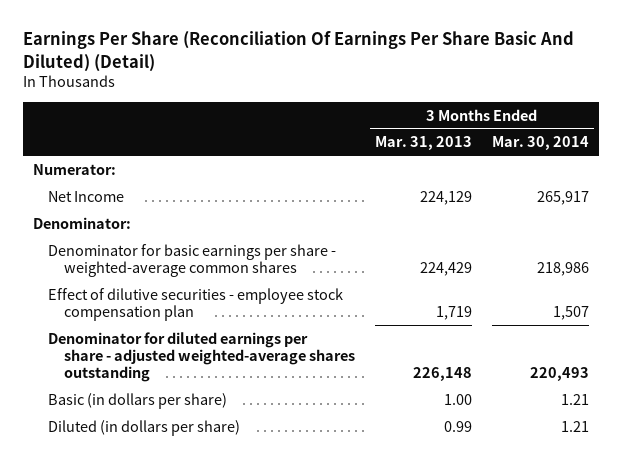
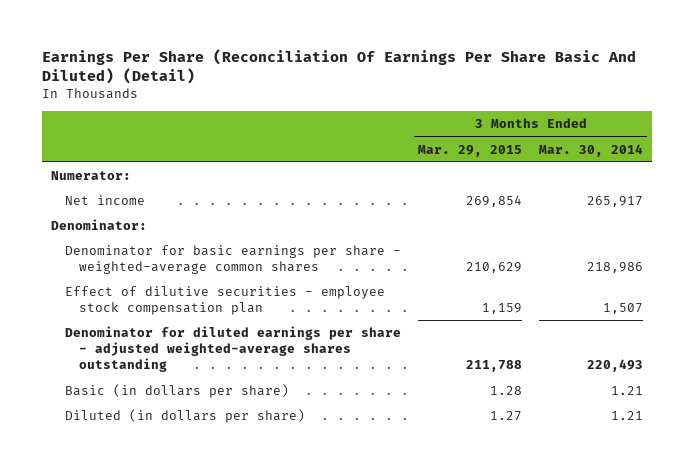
- | 3 Months Ended Mar. 31, 2013 | 3 Months Ended Mar. 30, 2014
+ | 3 Months Ended Mar. 29, 2015 | 3 Months Ended Mar. 30, 2014
- Net Income | 224,129 | 265,917
+ Net income | 269,854 | 265,917

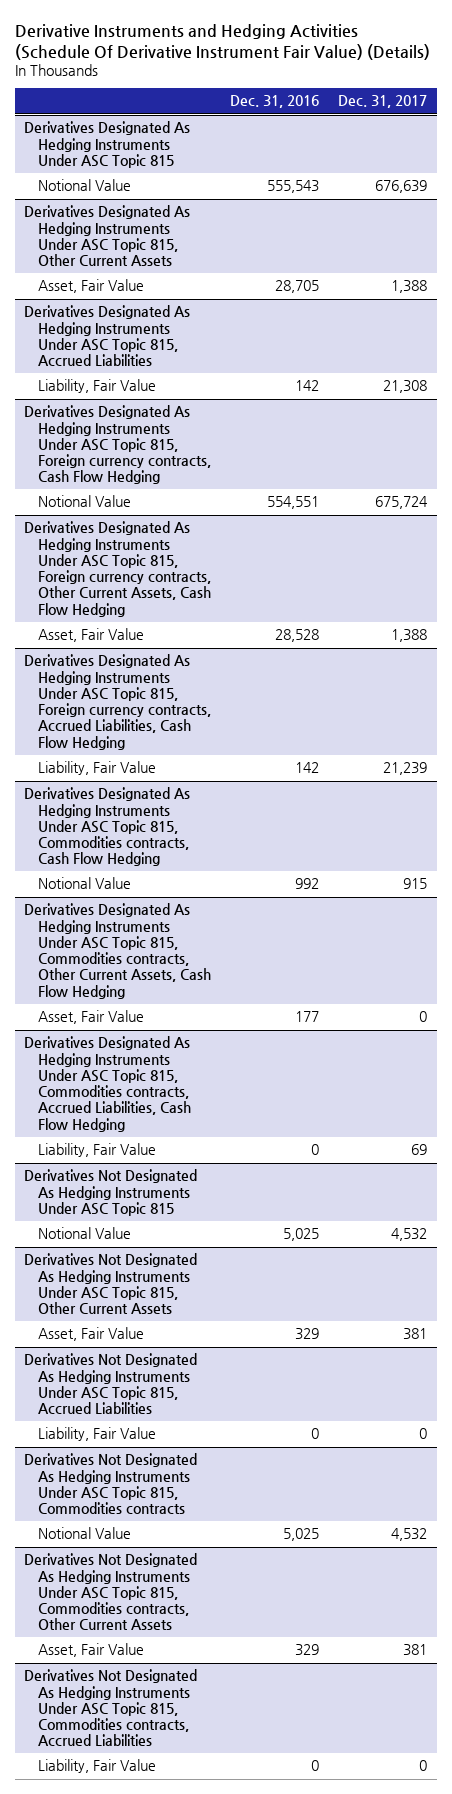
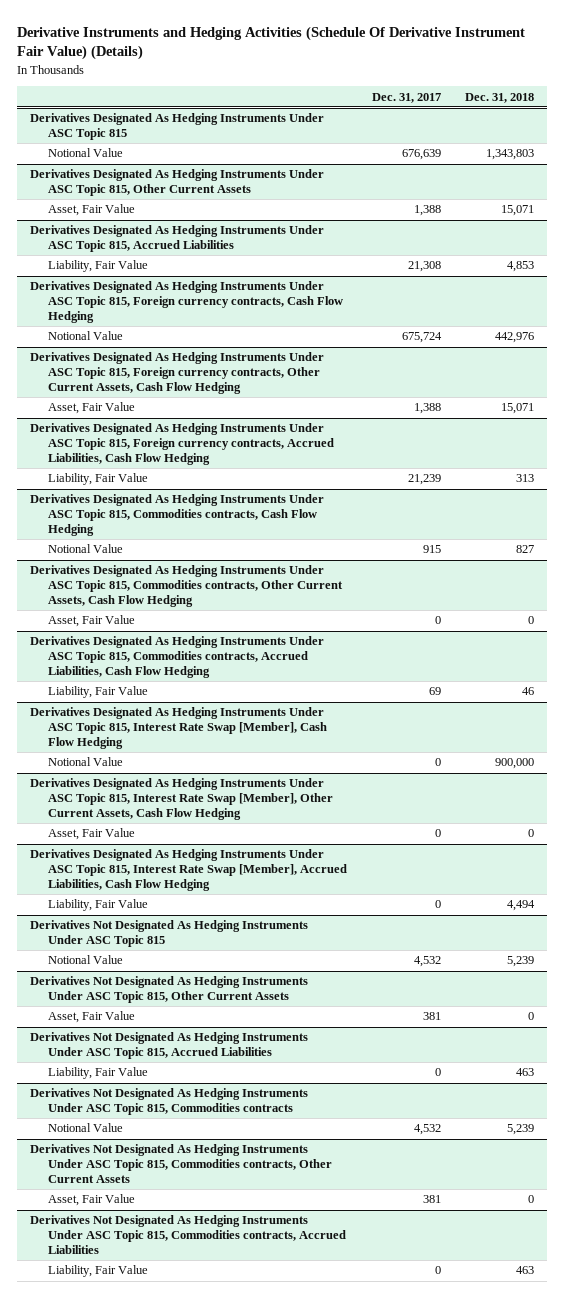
- | Dec. 31, 2016 | Dec. 31, 2017
+ | Dec. 31, 2017 | Dec. 31, 2018
+ Derivatives Designated As Hedging Instruments Under ASC Topic 815, Interest Rate Swap [Member], Cash Flow Hedging
+ Notional Value | 0 | 900,000
+ Derivatives Designated As Hedging Instruments Under ASC Topic 815, Interest Rate Swap [Member], Other Current Assets, Cash Flow Hedging
+ Asset, Fair Value | 0 | 0
+ Derivatives Designated As Hedging Instruments Under ASC Topic 815, Interest Rate Swap [Member], Accrued Liabilities, Cash Flow Hedging
+ Liability, Fair Value | 0 | 4,494

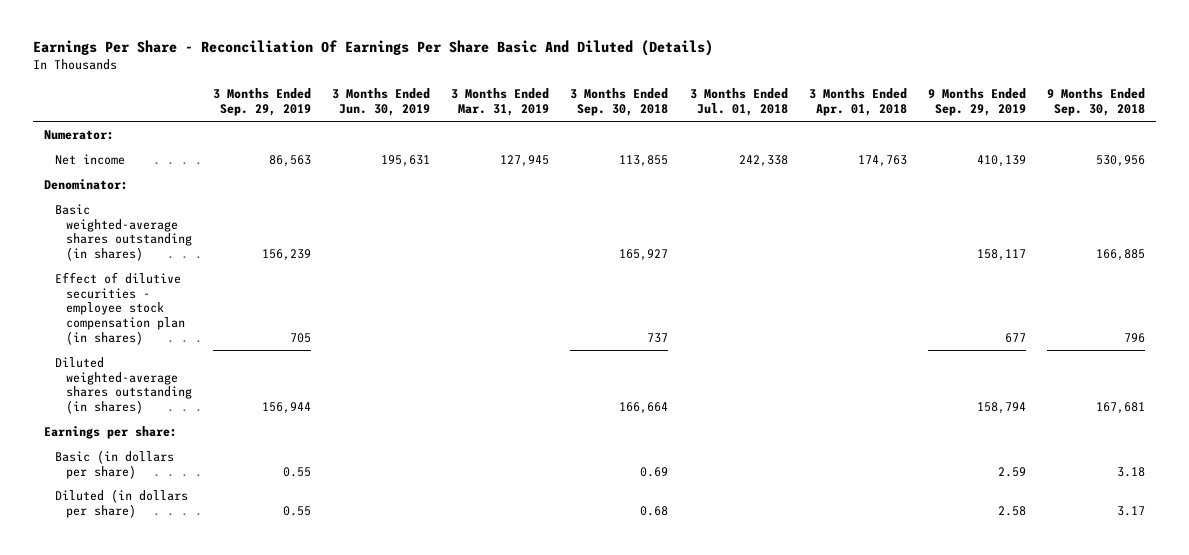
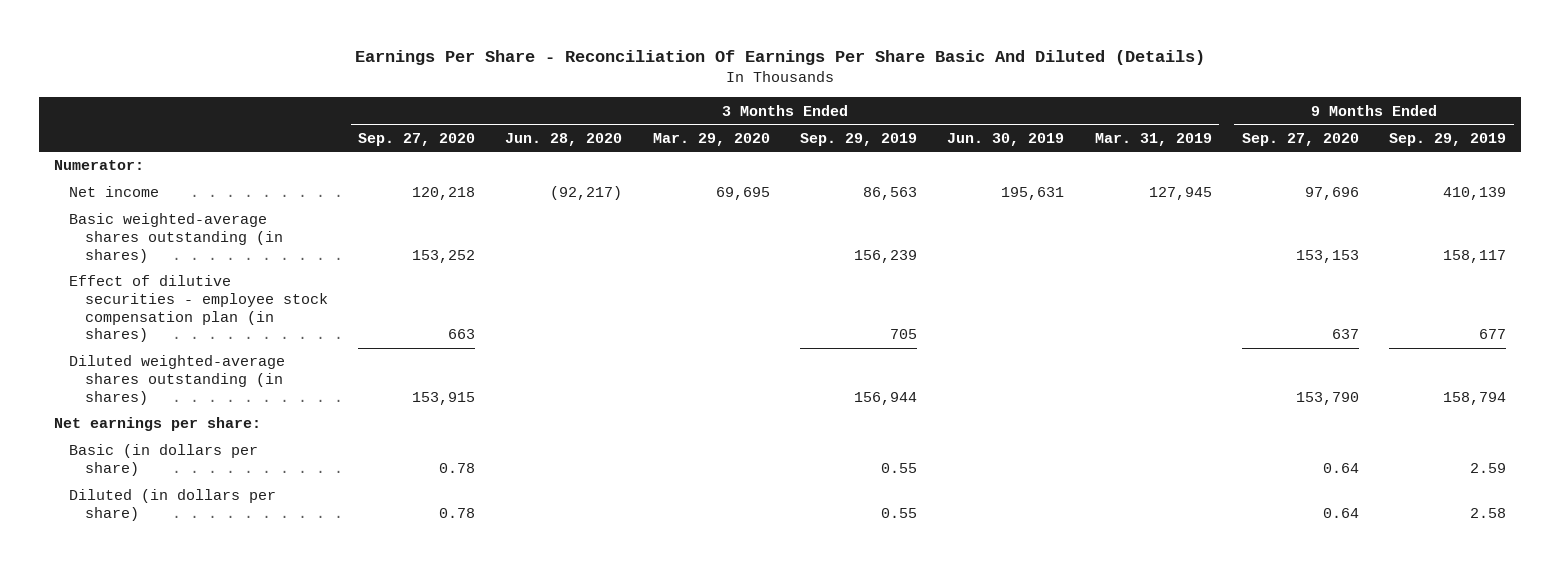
- | 3 Months Ended Sep. 29, 2019 | 3 Months Ended Jun. 30, 2019 | 3 Months Ended Mar. 31, 2019 | 3 Months Ended Sep. 30, 2018 | 3 Months Ended Jul. 01, 2018 | 3 Months Ended Apr. 01, 2018 | 9 Months Ended Sep. 29, 2019 | 9 Months Ended Sep. 30, 2018
+ | 3 Months Ended Sep. 27, 2020 | 3 Months Ended Jun. 28, 2020 | 3 Months Ended Mar. 29, 2020 | 3 Months Ended Sep. 29, 2019 | 3 Months Ended Jun. 30, 2019 | 3 Months Ended Mar. 31, 2019 | 9 Months Ended Sep. 27, 2020 | 9 Months Ended Sep. 29, 2019
- Denominator:
- Earnings per share:
+ Net earnings per share:

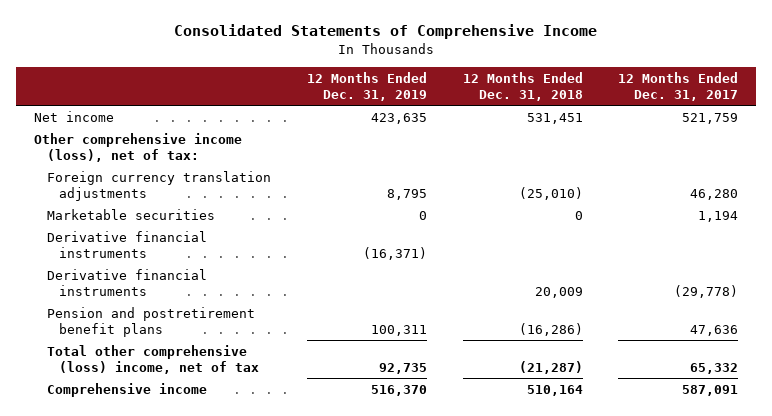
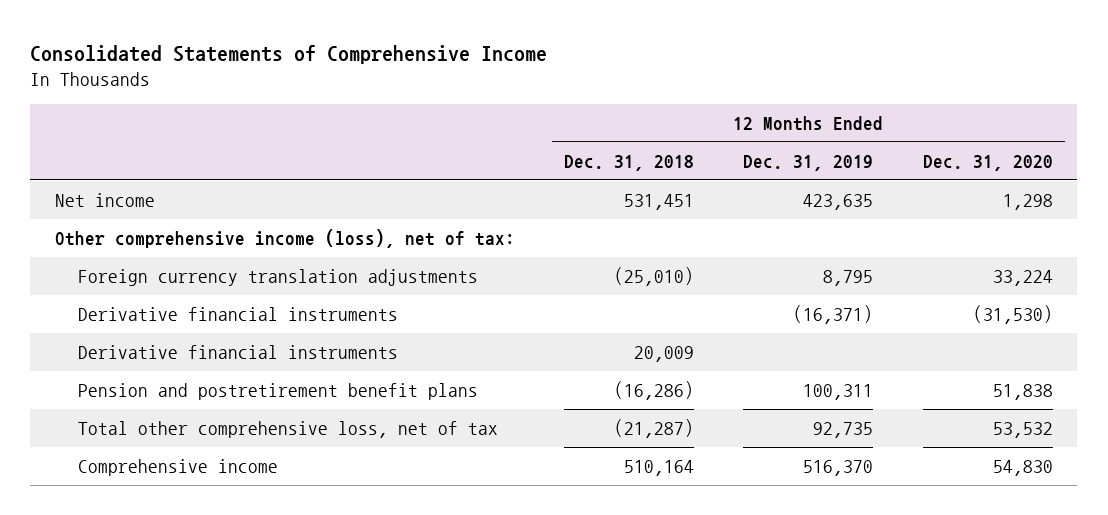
- | 12 Months Ended Dec. 31, 2019 | 12 Months Ended Dec. 31, 2018 | 12 Months Ended Dec. 31, 2017
+ | 12 Months Ended Dec. 31, 2018 | 12 Months Ended Dec. 31, 2019 | 12 Months Ended Dec. 31, 2020
- Marketable securities | 0 | 0 | 1,194
- Total other comprehensive (loss) income, net of tax | 92,735 | (21,287) | 65,332
+ Total other comprehensive loss, net of tax | (21,287) | 92,735 | 53,532

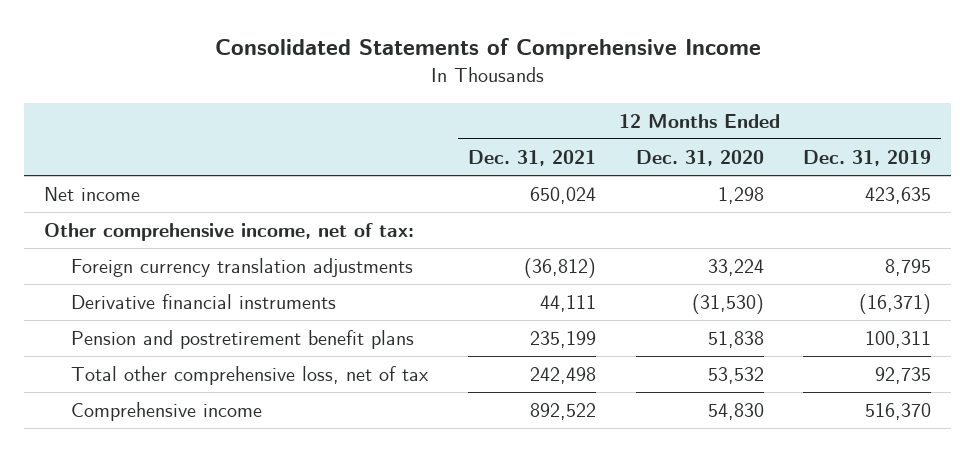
- | 12 Months Ended Dec. 31, 2018 | 12 Months Ended Dec. 31, 2019 | 12 Months Ended Dec. 31, 2020
+ | 12 Months Ended Dec. 31, 2021 | 12 Months Ended Dec. 31, 2020 | 12 Months Ended Dec. 31, 2019
- Other comprehensive income (loss), net of tax:
+ Other comprehensive income, net of tax:
- Derivative financial instruments | 20,009 | |

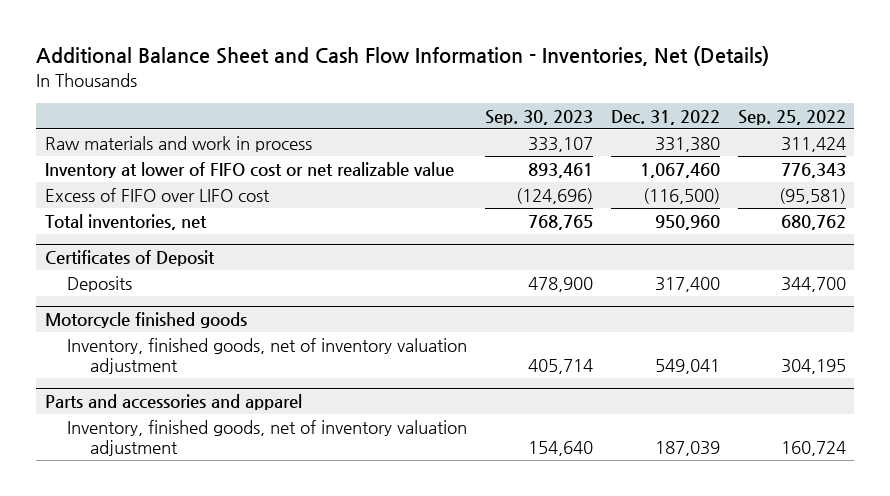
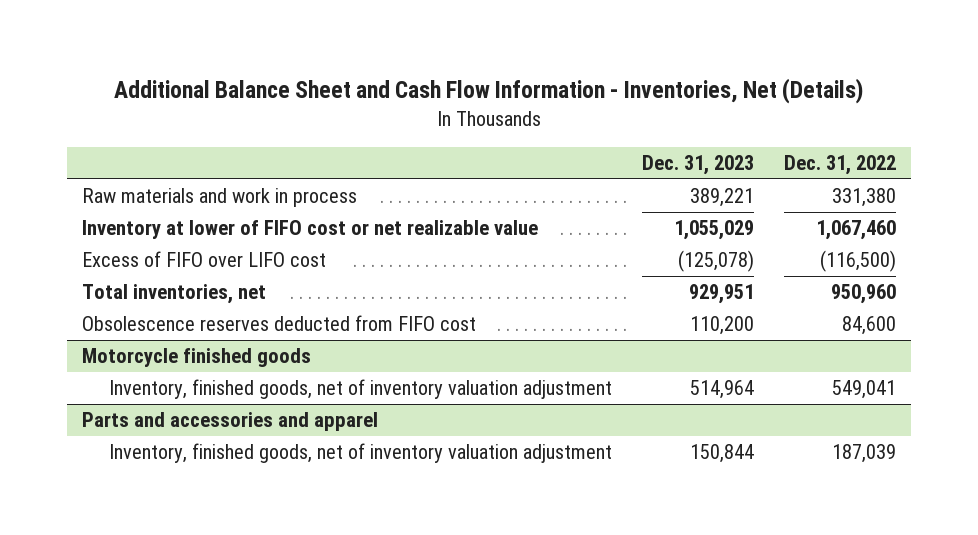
- | Sep. 30, 2023 | Dec. 31, 2022 | Sep. 25, 2022
+ | Dec. 31, 2023 | Dec. 31, 2022
- Certificates of Deposit
- Deposits | 478,900 | 317,400 | 344,700
+ Obsolescence reserves deducted from FIFO cost | 110,200 | 84,600

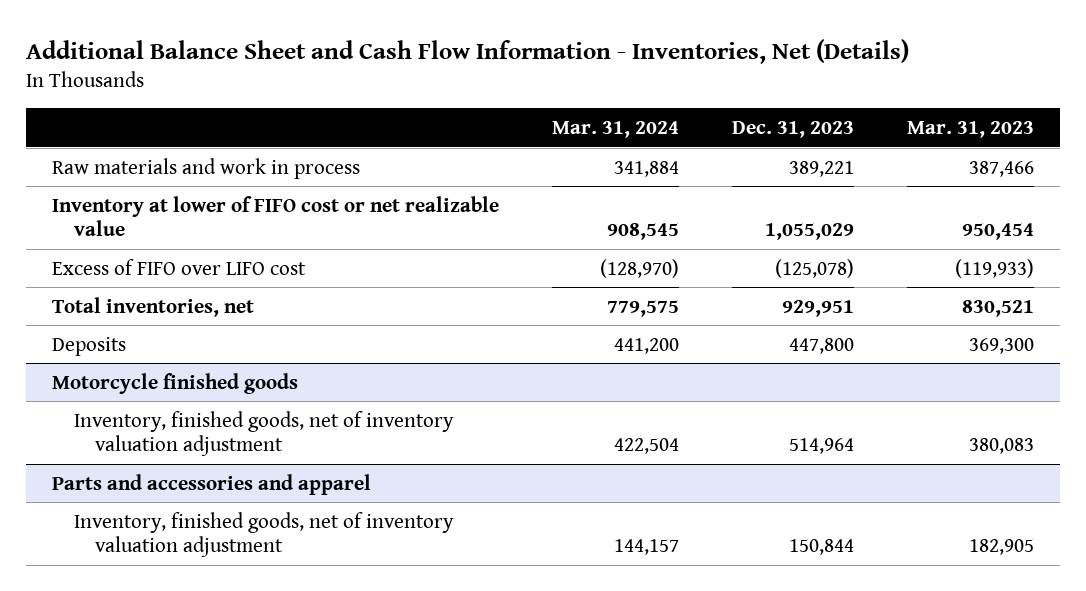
- | Dec. 31, 2023 | Dec. 31, 2022
+ | Mar. 31, 2024 | Dec. 31, 2023 | Mar. 31, 2023
- Obsolescence reserves deducted from FIFO cost | 110,200 | 84,600
+ Deposits | 441,200 | 447,800 | 369,300

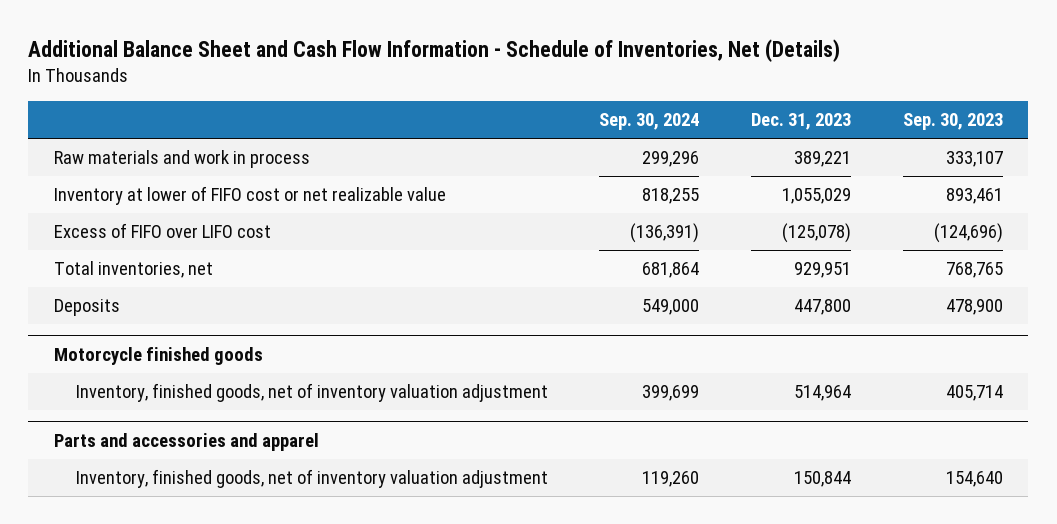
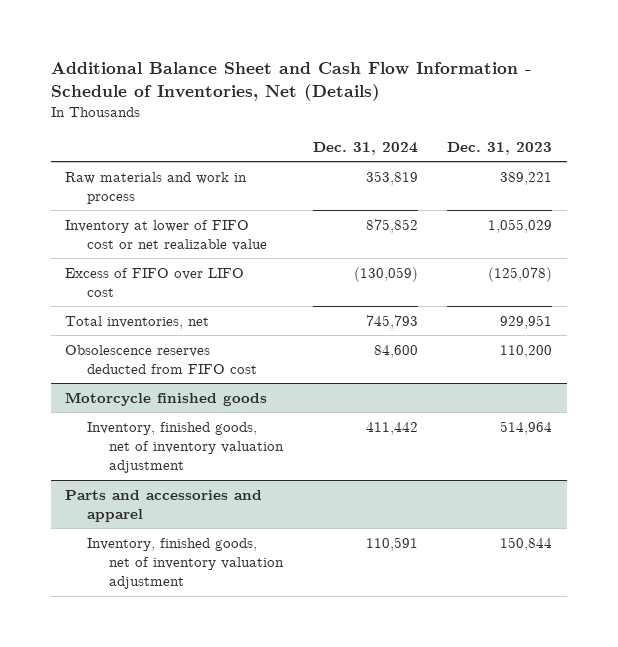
- | Sep. 30, 2024 | Dec. 31, 2023 | Sep. 30, 2023
+ | Dec. 31, 2024 | Dec. 31, 2023
- Deposits | 549,000 | 447,800 | 478,900
+ Obsolescence reserves deducted from FIFO cost | 84,600 | 110,200

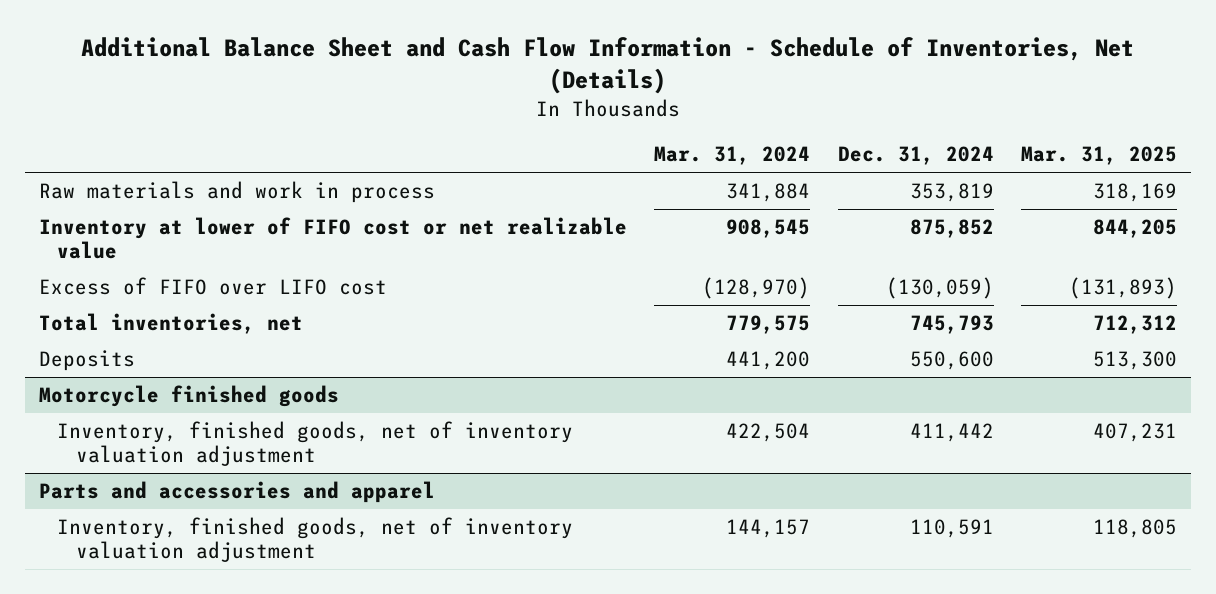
- | Dec. 31, 2024 | Dec. 31, 2023
+ | Mar. 31, 2024 | Dec. 31, 2024 | Mar. 31, 2025
- Obsolescence reserves deducted from FIFO cost | 84,600 | 110,200
+ Deposits | 441,200 | 550,600 | 513,300

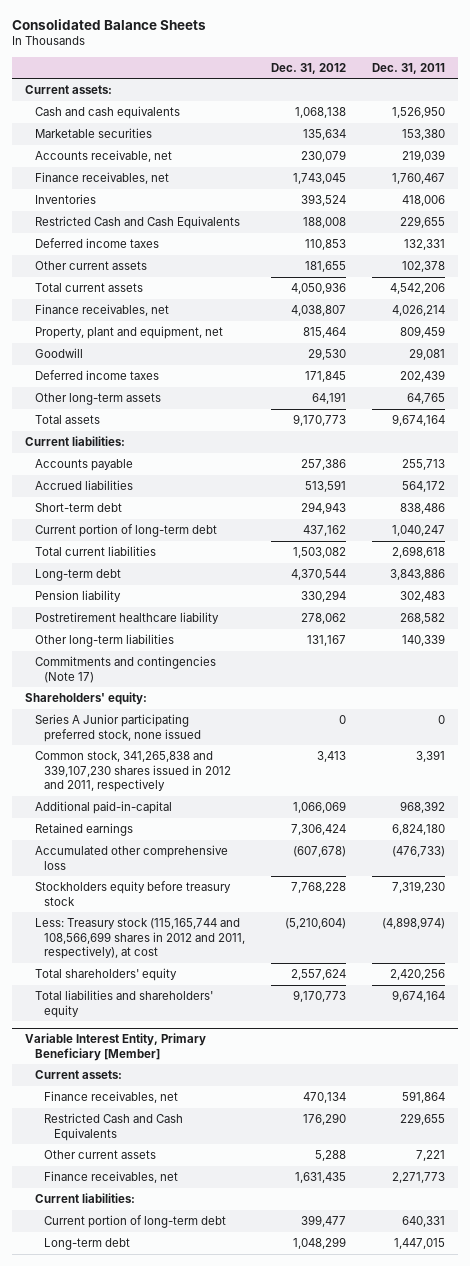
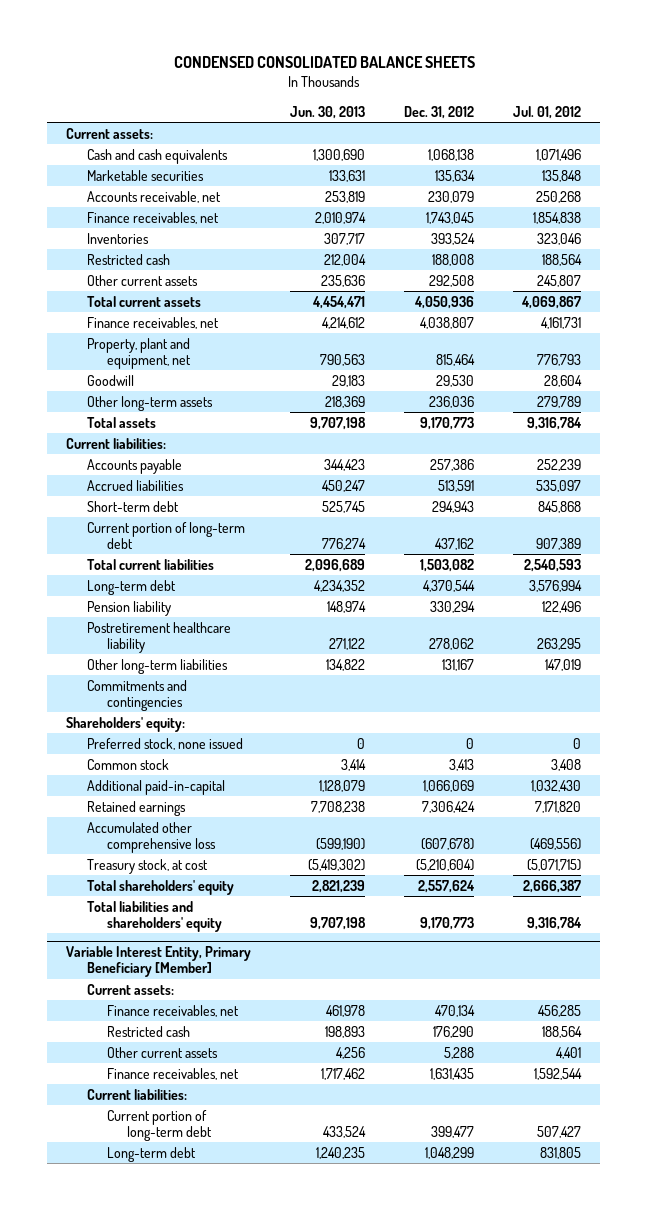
- Consolidated Balance Sheets
+ CONDENSED CONSOLIDATED BALANCE SHEETS
- | Dec. 31, 2012 | Dec. 31, 2011
+ | Jun. 30, 2013 | Dec. 31, 2012 | Jul. 01, 2012
- Restricted Cash and Cash Equivalents | 188,008 | 229,655
- Deferred income taxes | 110,853 | 132,331
- Other current assets | 181,655 | 102,378
+ Restricted cash | 212,004 | 188,008 | 188,564
+ Other current assets | 235,636 | 292,508 | 245,807
- Deferred income taxes | 171,845 | 202,439
- Other long-term assets | 64,191 | 64,765
+ Other long-term assets | 218,369 | 236,036 | 279,789
- Commitments and contingencies (Note 17)
+ Commitments and contingencies
- Series A Junior participating preferred stock, none issued | 0 | 0
- Common stock, 341,265,838 and 339,107,230 shares issued in 2012 and 2011, respectively | 3,413 | 3,391
+ Preferred stock, none issued | 0 | 0 | 0
+ Common stock | 3,414 | 3,413 | 3,408
- Stockholders equity before treasury stock | 7,768,228 | 7,319,230
- Less: Treasury stock (115,165,744 and 108,566,699 shares in 2012 and 2011, respectively), at cost | (5,210,604) | (4,898,974)
+ Treasury stock, at cost | (5,419,302) | (5,210,604) | (5,071,715)
@ Variable Interest Entity, Primary Beneficiary [Member]
- Restricted Cash and Cash Equivalents | 176,290 | 229,655
+ Restricted cash | 198,893 | 176,290 | 188,564

